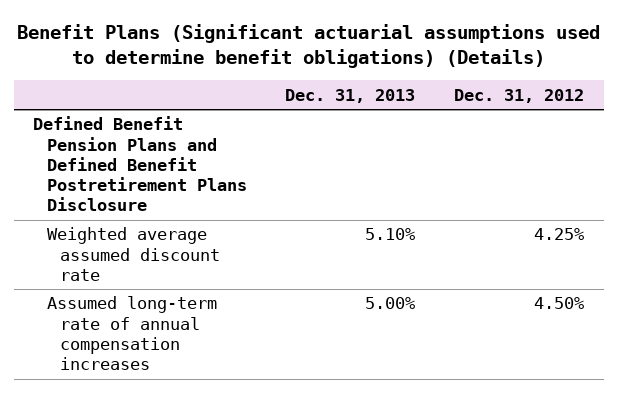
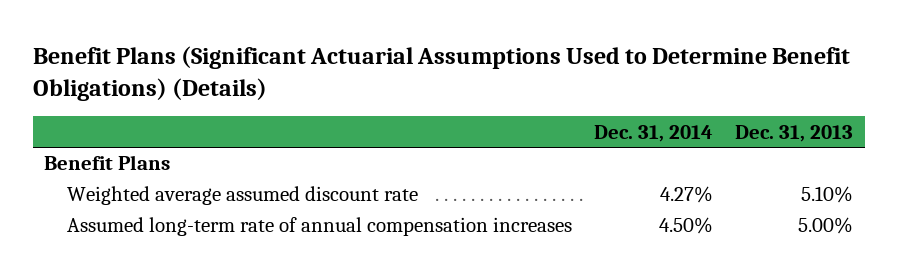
- Benefit Plans (Significant actuarial assumptions used to determine benefit obligations) (Details)
+ Benefit Plans (Significant Actuarial Assumptions Used to Determine Benefit Obligations) (Details)
- | Dec. 31, 2013 | Dec. 31, 2012
+ | Dec. 31, 2014 | Dec. 31, 2013
- Defined Benefit Pension Plans and Defined Benefit Postretirement Plans Disclosure
+ Benefit Plans

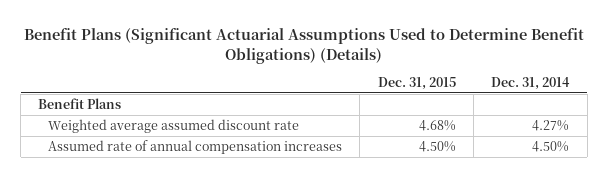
- | Dec. 31, 2014 | Dec. 31, 2013
+ | Dec. 31, 2015 | Dec. 31, 2014
- Assumed long-term rate of annual compensation increases | 4.50% | 5.00%
+ Assumed rate of annual compensation increases | 4.50% | 4.50%

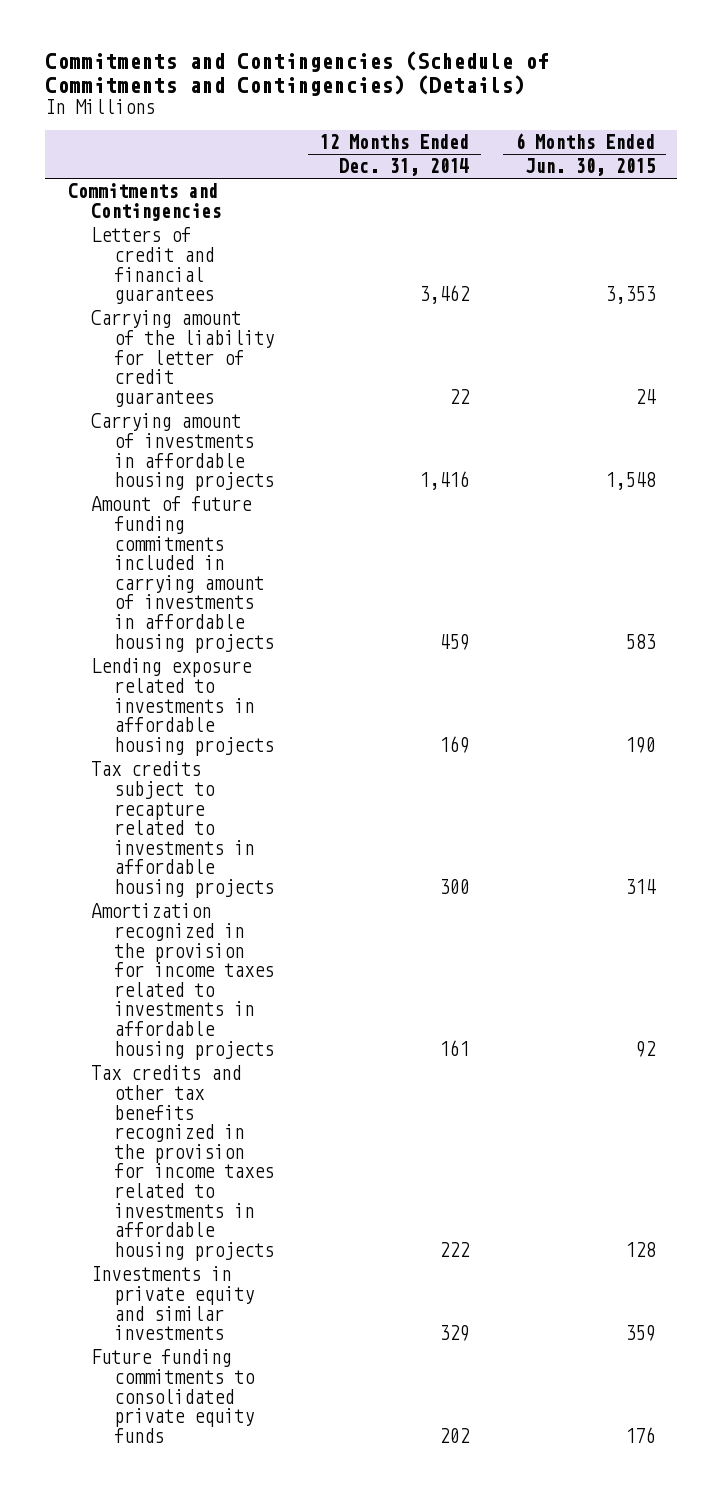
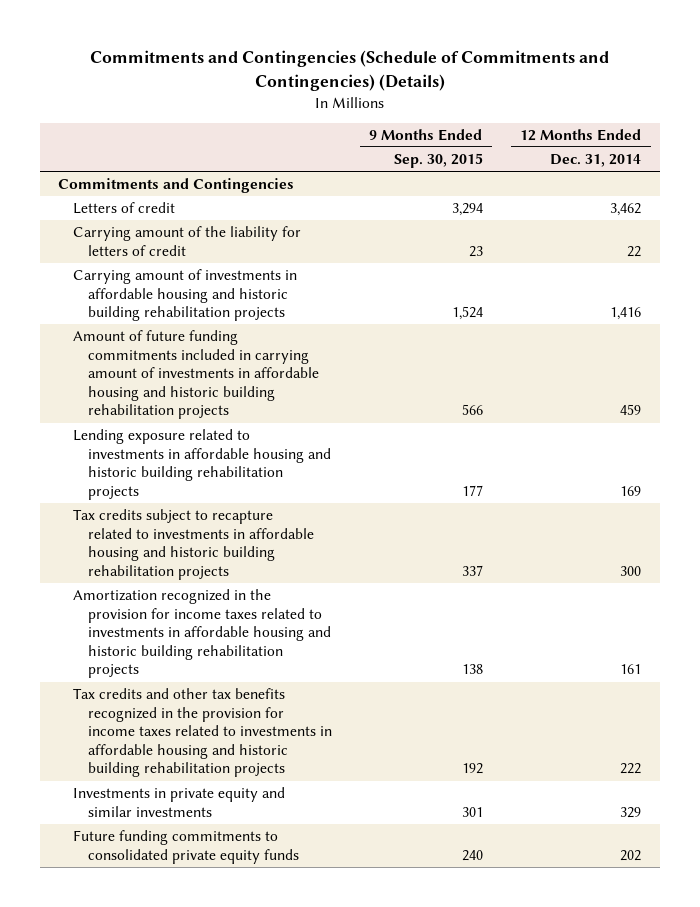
- | 12 Months Ended Dec. 31, 2014 | 6 Months Ended Jun. 30, 2015
+ | 9 Months Ended Sep. 30, 2015 | 12 Months Ended Dec. 31, 2014
- Letters of credit and financial guarantees | 3,462 | 3,353
- Carrying amount of the liability for letter of credit guarantees | 22 | 24
- Carrying amount of investments in affordable housing projects | 1,416 | 1,548
- Amount of future funding commitments included in carrying amount of investments in affordable housing projects | 459 | 583
- Lending exposure related to investments in affordable housing projects | 169 | 190
- Tax credits subject to recapture related to investments in affordable housing projects | 300 | 314
- Amortization recognized in the provision for income taxes related to investments in affordable housing projects | 161 | 92
- Tax credits and other tax benefits recognized in the provision for income taxes related to investments in affordable housing projects | 222 | 128
+ Letters of credit | 3,294 | 3,462
+ Carrying amount of the liability for letters of credit | 23 | 22
+ Carrying amount of investments in affordable housing and historic building rehabilitation projects | 1,524 | 1,416
+ Amount of future funding commitments included in carrying amount of investments in affordable housing and historic building rehabilitation projects | 566 | 459
+ Lending exposure related to investments in affordable housing and historic building rehabilitation projects | 177 | 169
+ Tax credits subject to recapture related to investments in affordable housing and historic building rehabilitation projects | 337 | 300
+ Amortization recognized in the provision for income taxes related to investments in affordable housing and historic building rehabilitation projects | 138 | 161
+ Tax credits and other tax benefits recognized in the provision for income taxes related to investments in affordable housing and historic building rehabilitation projects | 192 | 222

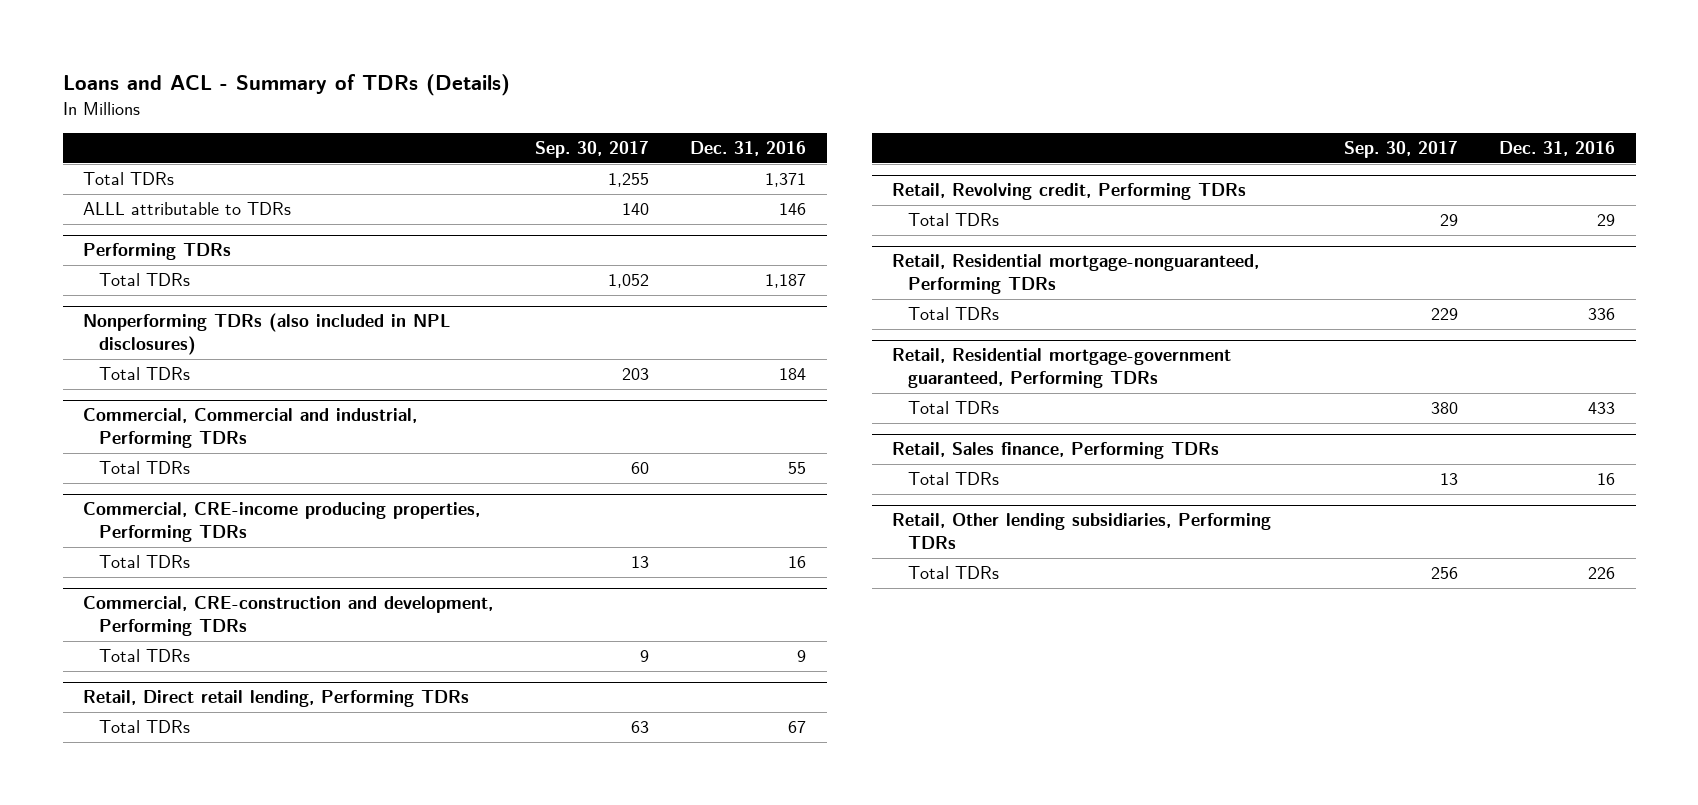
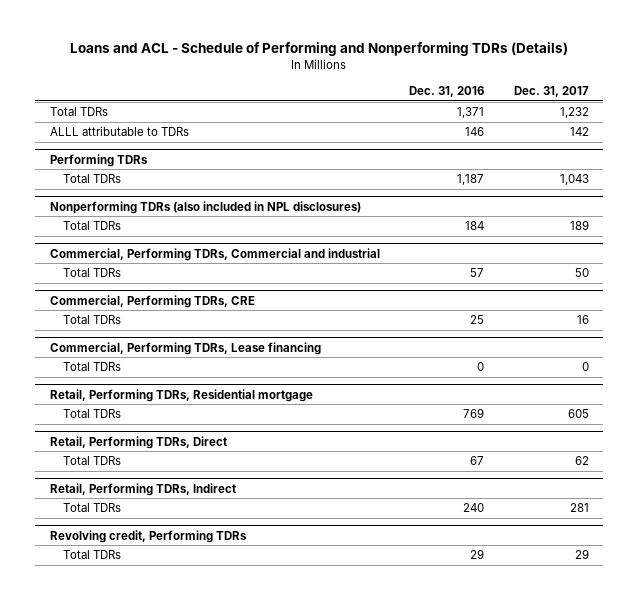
- Loans and ACL - Summary of TDRs (Details)
+ Loans and ACL - Schedule of Performing and Nonperforming TDRs (Details)
- | Sep. 30, 2017 | Dec. 31, 2016
+ | Dec. 31, 2016 | Dec. 31, 2017
- Commercial, Commercial and industrial, Performing TDRs
- Total TDRs | 60 | 55
- Commercial, CRE-income producing properties, Performing TDRs
- Total TDRs | 13 | 16
- Commercial, CRE-construction and development, Performing TDRs
- Total TDRs | 9 | 9
- Retail, Direct retail lending, Performing TDRs
+ Commercial, Performing TDRs, Commercial and industrial
+ Total TDRs | 57 | 50
+ Commercial, Performing TDRs, CRE
+ Total TDRs | 25 | 16
+ Commercial, Performing TDRs, Lease financing
+ Total TDRs | 0 | 0
+ Retail, Performing TDRs, Residential mortgage
+ Total TDRs | 769 | 605
+ Retail, Performing TDRs, Direct
- Retail, Revolving credit, Performing TDRs
+ Retail, Performing TDRs, Indirect
+ Total TDRs | 240 | 281
+ Revolving credit, Performing TDRs
- Retail, Residential mortgage-nonguaranteed, Performing TDRs
- Total TDRs | 229 | 336
- Retail, Residential mortgage-government guaranteed, Performing TDRs
- Total TDRs | 380 | 433
- Retail, Sales finance, Performing TDRs
- Total TDRs | 13 | 16
- Retail, Other lending subsidiaries, Performing TDRs
- Total TDRs | 256 | 226

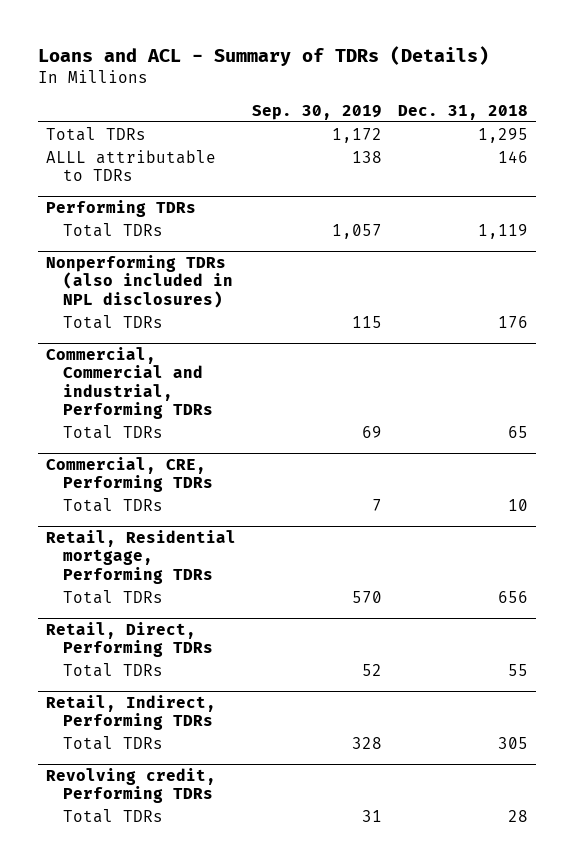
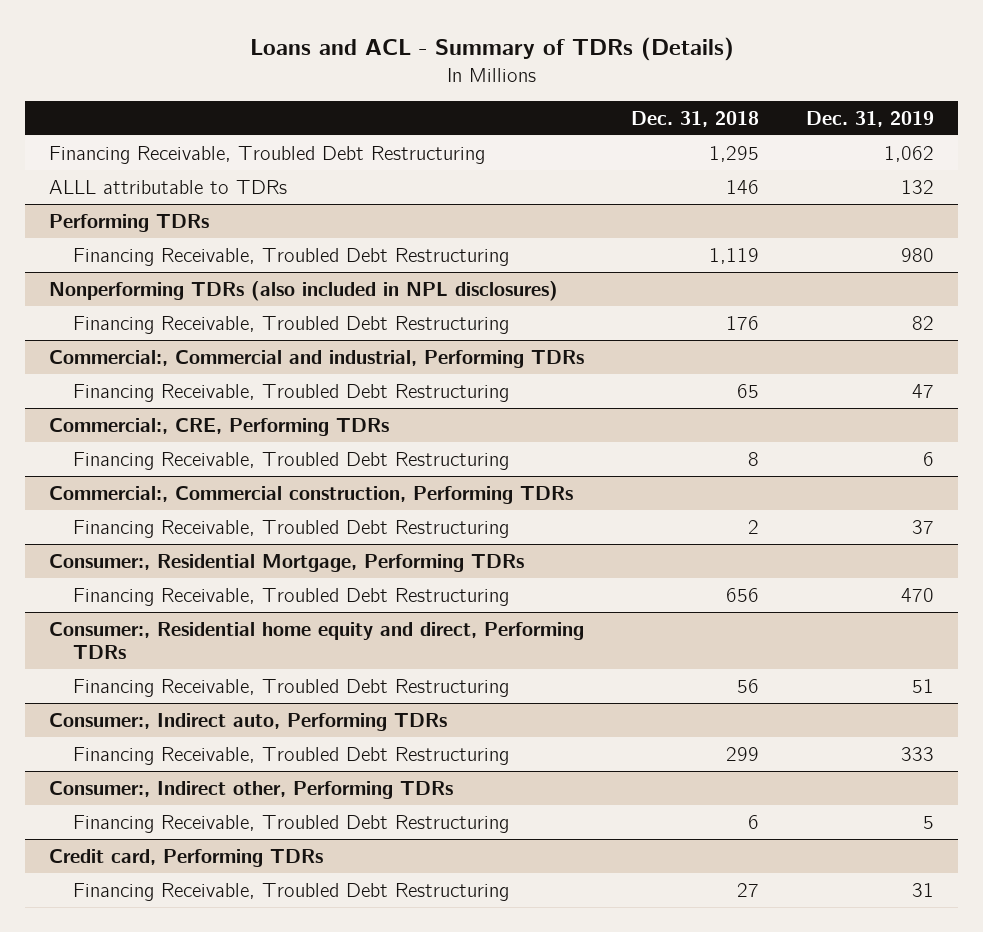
- | Sep. 30, 2019 | Dec. 31, 2018
+ | Dec. 31, 2018 | Dec. 31, 2019
- Total TDRs | 1,172 | 1,295
+ Financing Receivable, Troubled Debt Restructuring | 1,295 | 1,062
@ Performing TDRs
- Total TDRs | 1,057 | 1,119
+ Financing Receivable, Troubled Debt Restructuring | 1,119 | 980
@ Nonperforming TDRs (also included in NPL disclosures)
- Total TDRs | 115 | 176
- Commercial, Commercial and industrial, Performing TDRs
- Total TDRs | 69 | 65
- Commercial, CRE, Performing TDRs
- Total TDRs | 7 | 10
- Retail, Residential mortgage, Performing TDRs
- Total TDRs | 570 | 656
- Retail, Direct, Performing TDRs
- Total TDRs | 52 | 55
- Retail, Indirect, Performing TDRs
- Total TDRs | 328 | 305
- Revolving credit, Performing TDRs
- Total TDRs | 31 | 28
@ Nonperforming TDRs (also included in NPL disclosures)
+ Financing Receivable, Troubled Debt Restructuring | 176 | 82
+ Commercial:, Commercial and industrial, Performing TDRs
+ Financing Receivable, Troubled Debt Restructuring | 65 | 47
+ Commercial:, CRE, Performing TDRs
+ Financing Receivable, Troubled Debt Restructuring | 8 | 6
+ Commercial:, Commercial construction, Performing TDRs
+ Financing Receivable, Troubled Debt Restructuring | 2 | 37
+ Consumer:, Residential Mortgage, Performing TDRs
+ Financing Receivable, Troubled Debt Restructuring | 656 | 470
+ Consumer:, Residential home equity and direct, Performing TDRs
+ Financing Receivable, Troubled Debt Restructuring | 56 | 51
+ Consumer:, Indirect auto, Performing TDRs
+ Financing Receivable, Troubled Debt Restructuring | 299 | 333
+ Consumer:, Indirect other, Performing TDRs
+ Financing Receivable, Troubled Debt Restructuring | 6 | 5
+ Credit card, Performing TDRs
+ Financing Receivable, Troubled Debt Restructuring | 27 | 31

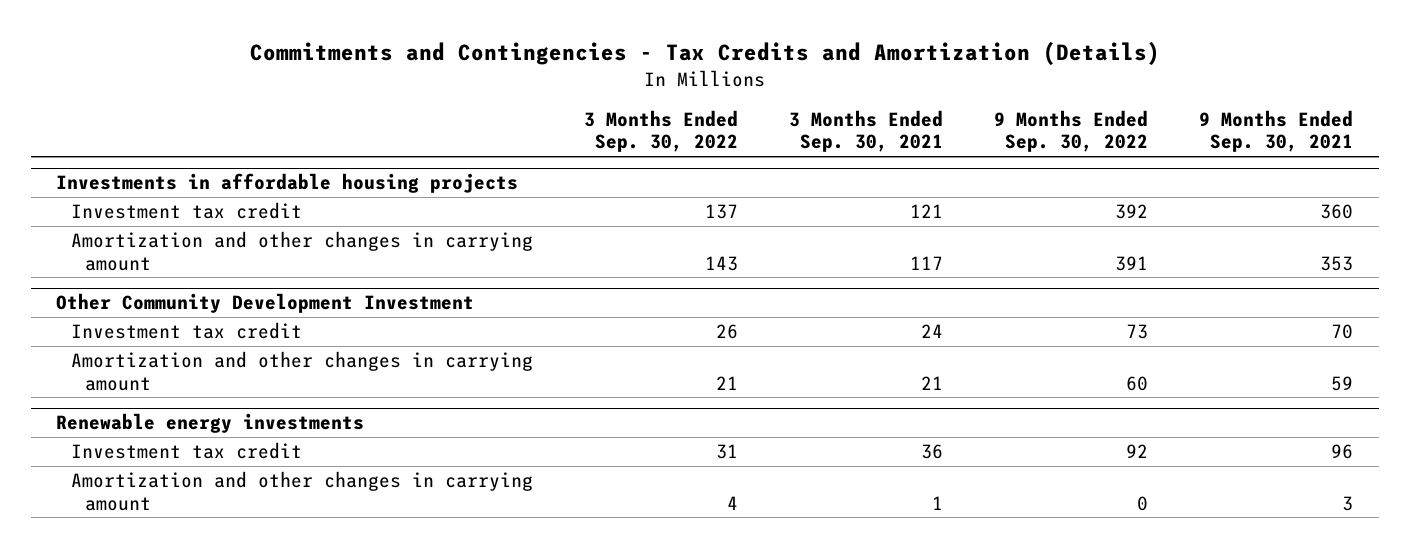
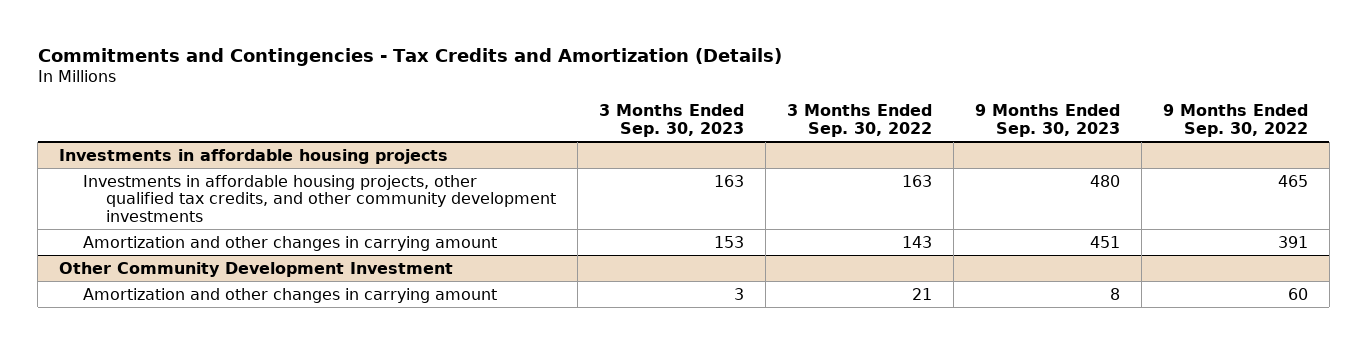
- | 3 Months Ended Sep. 30, 2022 | 3 Months Ended Sep. 30, 2021 | 9 Months Ended Sep. 30, 2022 | 9 Months Ended Sep. 30, 2021
+ | 3 Months Ended Sep. 30, 2023 | 3 Months Ended Sep. 30, 2022 | 9 Months Ended Sep. 30, 2023 | 9 Months Ended Sep. 30, 2022
@ Investments in affordable housing projects
- Investment tax credit | 137 | 121 | 392 | 360
+ Investments in affordable housing projects, other qualified tax credits, and other community development investments | 163 | 163 | 480 | 465
@ Other Community Development Investment
- Investment tax credit | 26 | 24 | 73 | 70
- Renewable energy investments
- Investment tax credit | 31 | 36 | 92 | 96
- Amortization and other changes in carrying amount | 4 | 1 | 0 | 3

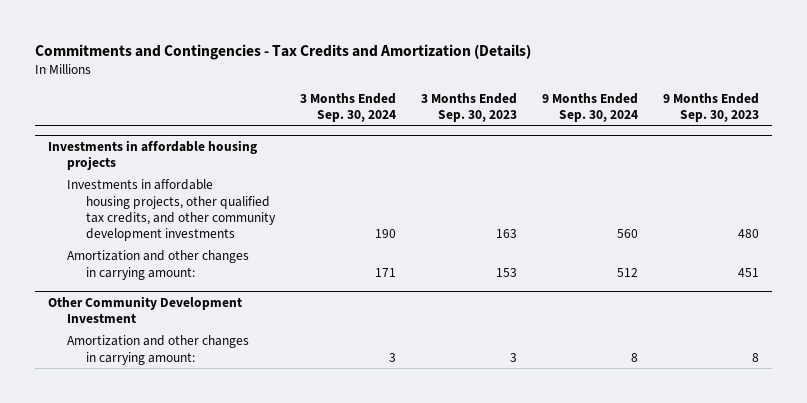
- | 3 Months Ended Sep. 30, 2023 | 3 Months Ended Sep. 30, 2022 | 9 Months Ended Sep. 30, 2023 | 9 Months Ended Sep. 30, 2022
+ | 3 Months Ended Sep. 30, 2024 | 3 Months Ended Sep. 30, 2023 | 9 Months Ended Sep. 30, 2024 | 9 Months Ended Sep. 30, 2023
@ Investments in affordable housing projects
- Amortization and other changes in carrying amount | 153 | 143 | 451 | 391
+ Amortization and other changes in carrying amount: | 171 | 153 | 512 | 451
@ Other Community Development Investment
- Amortization and other changes in carrying amount | 3 | 21 | 8 | 60
+ Amortization and other changes in carrying amount: | 3 | 3 | 8 | 8

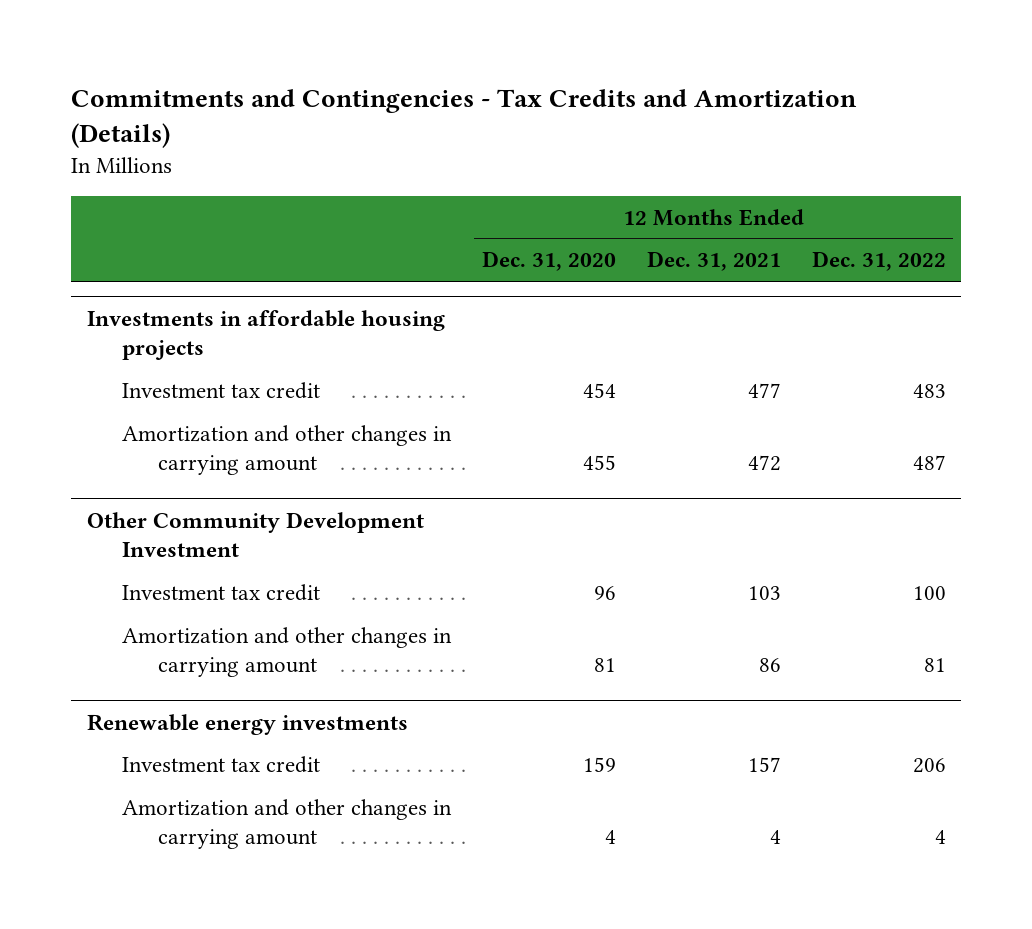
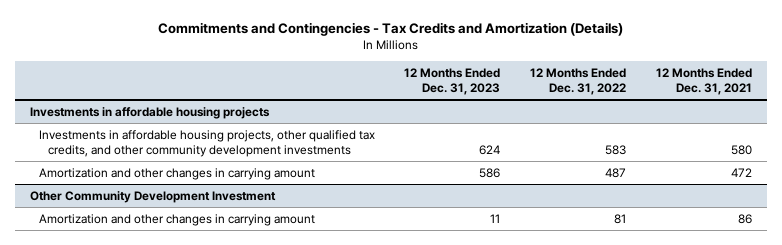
- | 12 Months Ended Dec. 31, 2020 | 12 Months Ended Dec. 31, 2021 | 12 Months Ended Dec. 31, 2022
+ | 12 Months Ended Dec. 31, 2023 | 12 Months Ended Dec. 31, 2022 | 12 Months Ended Dec. 31, 2021
@ Investments in affordable housing projects
- Investment tax credit | 454 | 477 | 483
+ Investments in affordable housing projects, other qualified tax credits, and other community development investments | 624 | 583 | 580
@ Other Community Development Investment
- Investment tax credit | 96 | 103 | 100
- Renewable energy investments
- Investment tax credit | 159 | 157 | 206
- Amortization and other changes in carrying amount | 4 | 4 | 4

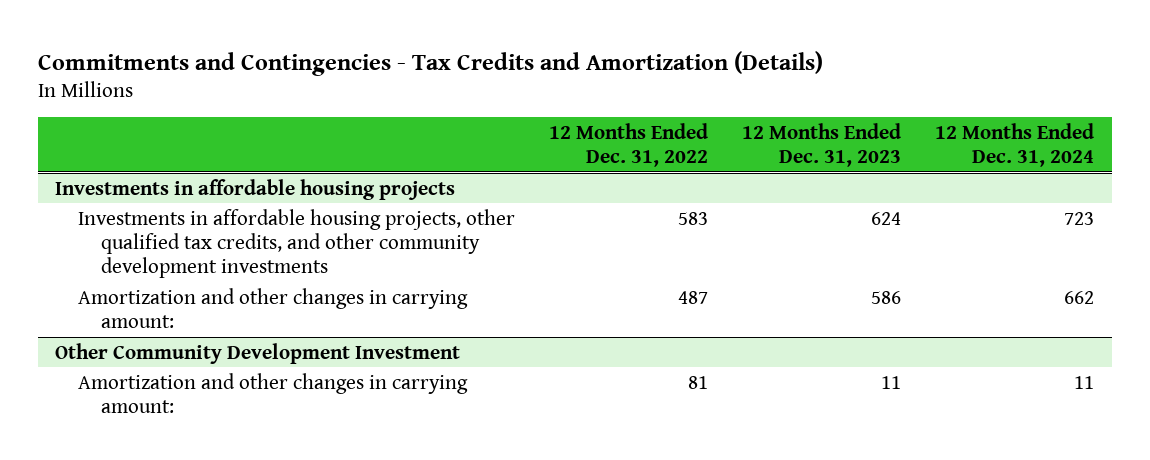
- | 12 Months Ended Dec. 31, 2023 | 12 Months Ended Dec. 31, 2022 | 12 Months Ended Dec. 31, 2021
+ | 12 Months Ended Dec. 31, 2022 | 12 Months Ended Dec. 31, 2023 | 12 Months Ended Dec. 31, 2024
@ Investments in affordable housing projects
- Amortization and other changes in carrying amount | 586 | 487 | 472
+ Amortization and other changes in carrying amount: | 487 | 586 | 662
@ Other Community Development Investment
- Amortization and other changes in carrying amount | 11 | 81 | 86
+ Amortization and other changes in carrying amount: | 81 | 11 | 11

